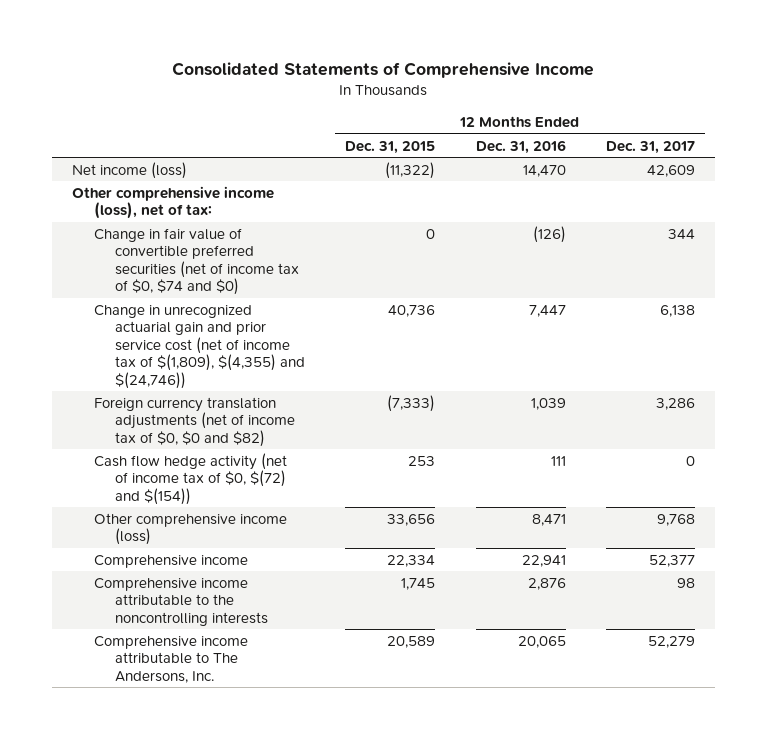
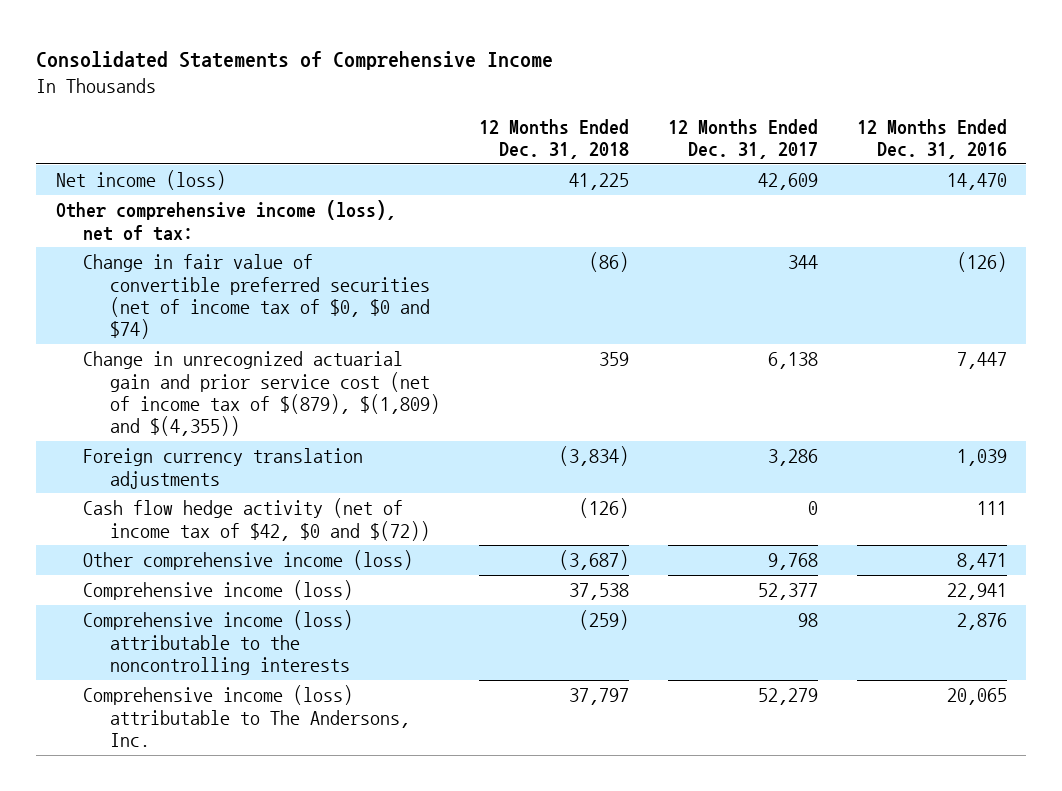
- | 12 Months Ended Dec. 31, 2015 | 12 Months Ended Dec. 31, 2016 | 12 Months Ended Dec. 31, 2017
+ | 12 Months Ended Dec. 31, 2018 | 12 Months Ended Dec. 31, 2017 | 12 Months Ended Dec. 31, 2016
- Change in fair value of convertible preferred securities (net of income tax of $0, $74 and $0) | 0 | (126) | 344
- Change in unrecognized actuarial gain and prior service cost (net of income tax of $(1,809), $(4,355) and $(24,746)) | 40,736 | 7,447 | 6,138
- Foreign currency translation adjustments (net of income tax of $0, $0 and $82) | (7,333) | 1,039 | 3,286
- Cash flow hedge activity (net of income tax of $0, $(72) and $(154)) | 253 | 111 | 0
+ Change in fair value of convertible preferred securities (net of income tax of $0, $0 and $74) | (86) | 344 | (126)
+ Change in unrecognized actuarial gain and prior service cost (net of income tax of $(879), $(1,809) and $(4,355)) | 359 | 6,138 | 7,447
+ Foreign currency translation adjustments | (3,834) | 3,286 | 1,039
+ Cash flow hedge activity (net of income tax of $42, $0 and $(72)) | (126) | 0 | 111
- Comprehensive income | 22,334 | 22,941 | 52,377
- Comprehensive income attributable to the noncontrolling interests | 1,745 | 2,876 | 98
- Comprehensive income attributable to The Andersons, Inc. | 20,589 | 20,065 | 52,279
+ Comprehensive income (loss) | 37,538 | 52,377 | 22,941
+ Comprehensive income (loss) attributable to the noncontrolling interests | (259) | 98 | 2,876
+ Comprehensive income (loss) attributable to The Andersons, Inc. | 37,797 | 52,279 | 20,065

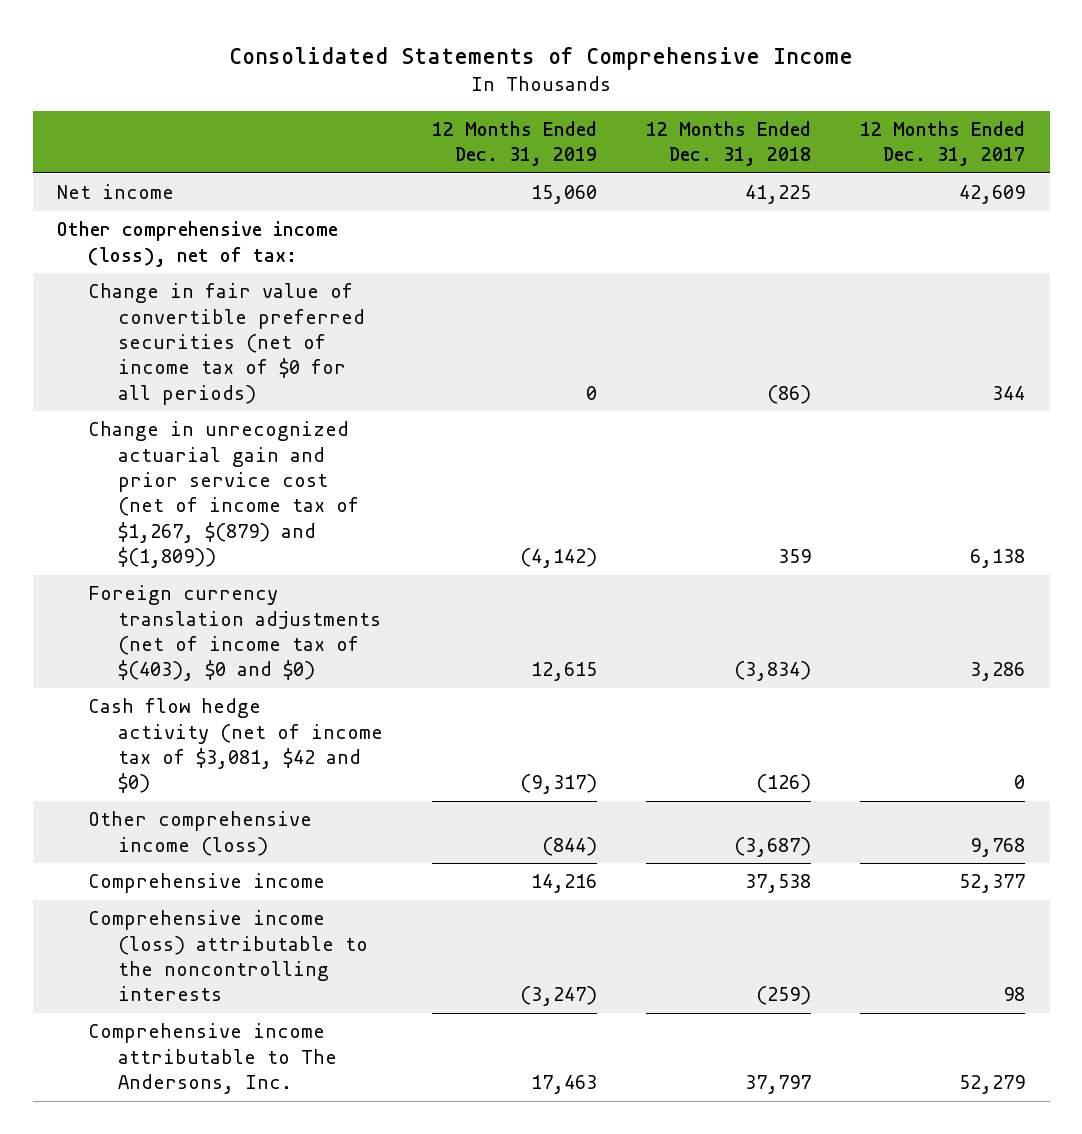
- | 12 Months Ended Dec. 31, 2018 | 12 Months Ended Dec. 31, 2017 | 12 Months Ended Dec. 31, 2016
+ | 12 Months Ended Dec. 31, 2019 | 12 Months Ended Dec. 31, 2018 | 12 Months Ended Dec. 31, 2017
- Net income (loss) | 41,225 | 42,609 | 14,470
+ Net income | 15,060 | 41,225 | 42,609
- Change in fair value of convertible preferred securities (net of income tax of $0, $0 and $74) | (86) | 344 | (126)
- Change in unrecognized actuarial gain and prior service cost (net of income tax of $(879), $(1,809) and $(4,355)) | 359 | 6,138 | 7,447
- Foreign currency translation adjustments | (3,834) | 3,286 | 1,039
- Cash flow hedge activity (net of income tax of $42, $0 and $(72)) | (126) | 0 | 111
+ Change in fair value of convertible preferred securities (net of income tax of $0 for all periods) | 0 | (86) | 344
+ Change in unrecognized actuarial gain and prior service cost (net of income tax of $1,267, $(879) and $(1,809)) | (4,142) | 359 | 6,138
+ Foreign currency translation adjustments (net of income tax of $(403), $0 and $0) | 12,615 | (3,834) | 3,286
+ Cash flow hedge activity (net of income tax of $3,081, $42 and $0) | (9,317) | (126) | 0
- Comprehensive income (loss) | 37,538 | 52,377 | 22,941
+ Comprehensive income | 14,216 | 37,538 | 52,377
- Comprehensive income (loss) attributable to The Andersons, Inc. | 37,797 | 52,279 | 20,065
+ Comprehensive income attributable to The Andersons, Inc. | 17,463 | 37,797 | 52,279

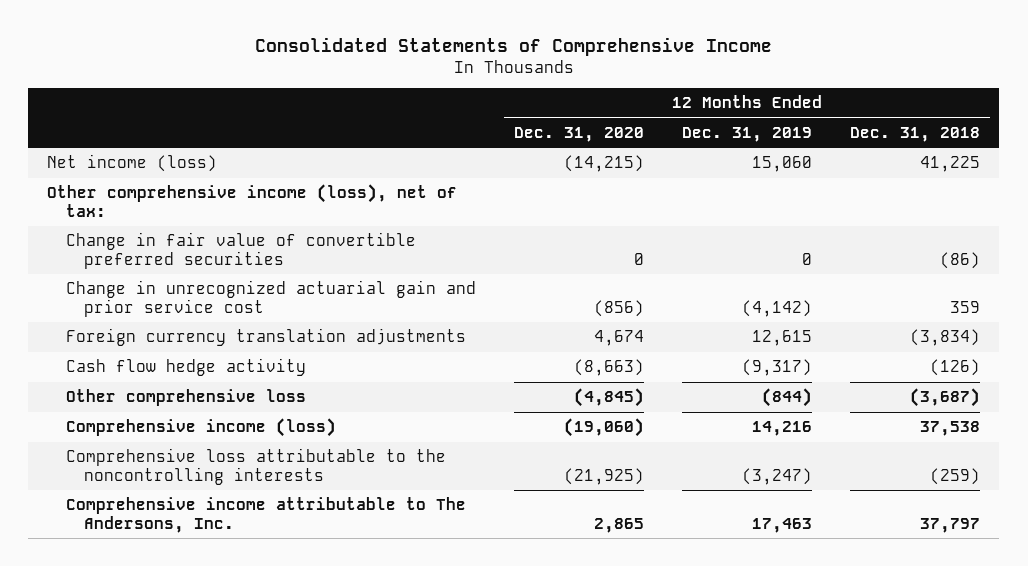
- | 12 Months Ended Dec. 31, 2019 | 12 Months Ended Dec. 31, 2018 | 12 Months Ended Dec. 31, 2017
+ | 12 Months Ended Dec. 31, 2020 | 12 Months Ended Dec. 31, 2019 | 12 Months Ended Dec. 31, 2018
- Net income | 15,060 | 41,225 | 42,609
+ Net income (loss) | (14,215) | 15,060 | 41,225
- Change in fair value of convertible preferred securities (net of income tax of $0 for all periods) | 0 | (86) | 344
- Change in unrecognized actuarial gain and prior service cost (net of income tax of $1,267, $(879) and $(1,809)) | (4,142) | 359 | 6,138
- Foreign currency translation adjustments (net of income tax of $(403), $0 and $0) | 12,615 | (3,834) | 3,286
- Cash flow hedge activity (net of income tax of $3,081, $42 and $0) | (9,317) | (126) | 0
- Other comprehensive income (loss) | (844) | (3,687) | 9,768
- Comprehensive income | 14,216 | 37,538 | 52,377
- Comprehensive income (loss) attributable to the noncontrolling interests | (3,247) | (259) | 98
+ Change in fair value of convertible preferred securities | 0 | 0 | (86)
+ Change in unrecognized actuarial gain and prior service cost | (856) | (4,142) | 359
+ Foreign currency translation adjustments | 4,674 | 12,615 | (3,834)
+ Cash flow hedge activity | (8,663) | (9,317) | (126)
+ Other comprehensive loss | (4,845) | (844) | (3,687)
+ Comprehensive income (loss) | (19,060) | 14,216 | 37,538
+ Comprehensive loss attributable to the noncontrolling interests | (21,925) | (3,247) | (259)

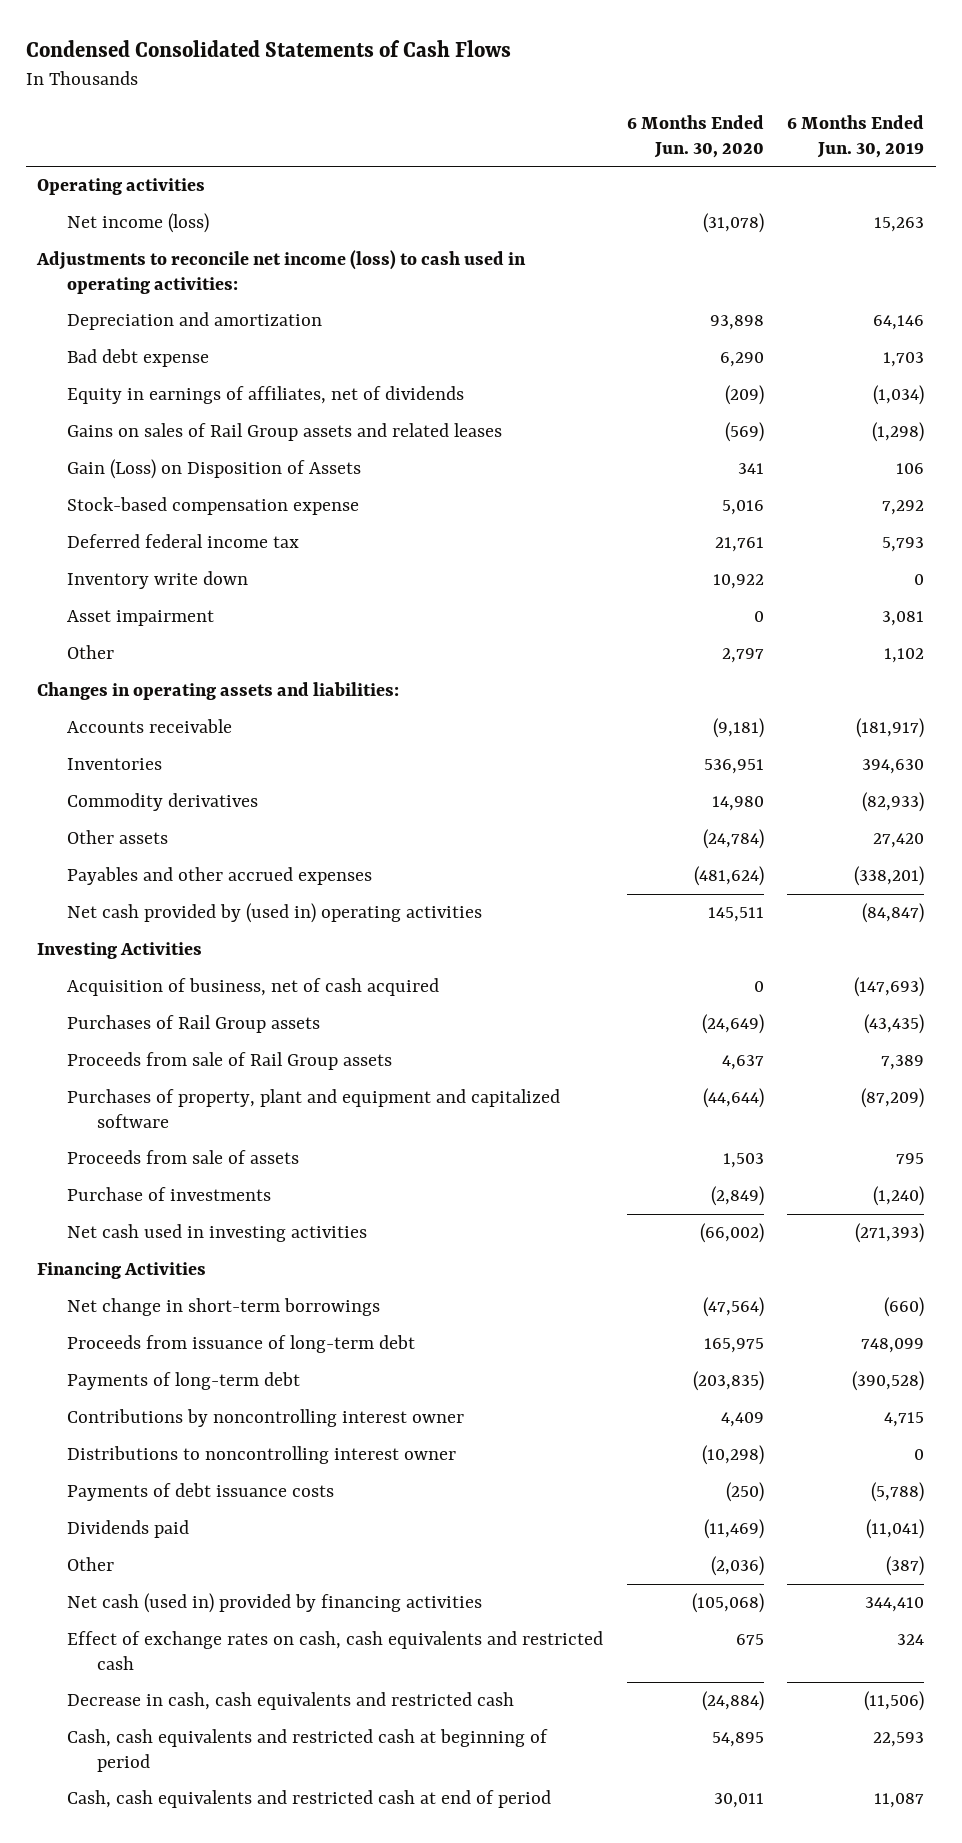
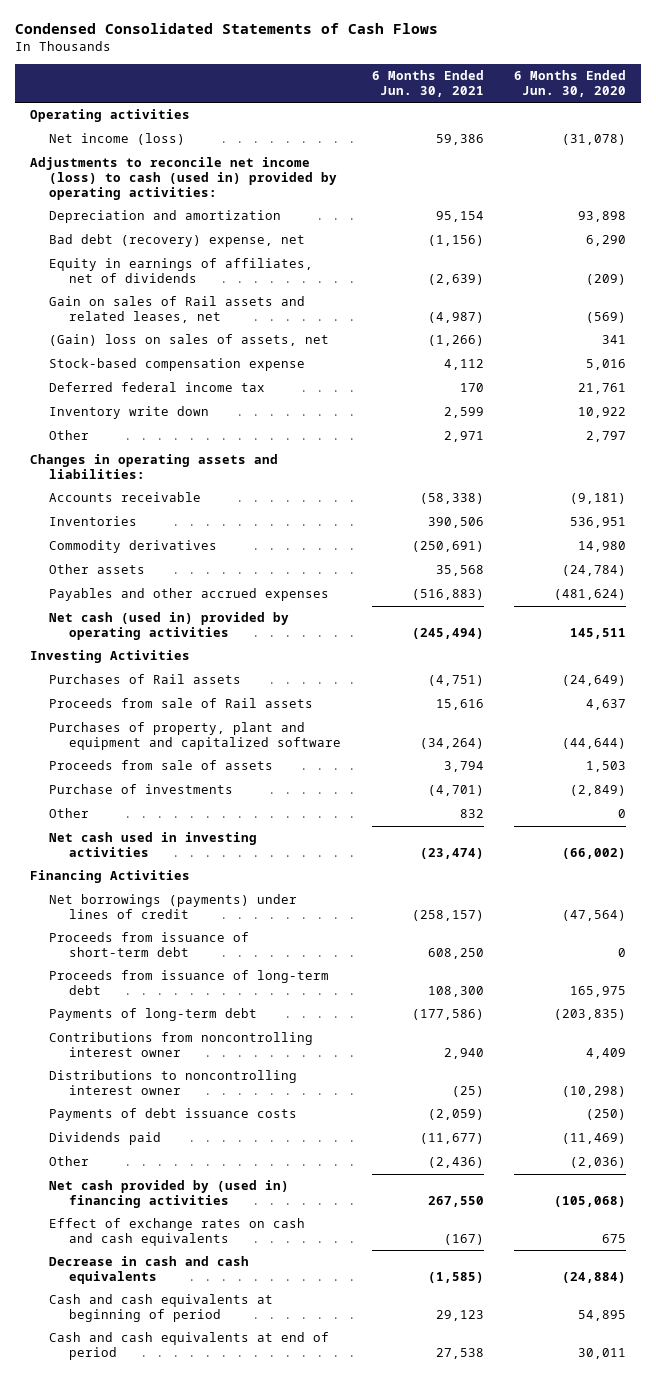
- | 6 Months Ended Jun. 30, 2020 | 6 Months Ended Jun. 30, 2019
+ | 6 Months Ended Jun. 30, 2021 | 6 Months Ended Jun. 30, 2020
- Adjustments to reconcile net income (loss) to cash used in operating activities:
+ Adjustments to reconcile net income (loss) to cash (used in) provided by operating activities:
- Bad debt expense | 6,290 | 1,703
+ Bad debt (recovery) expense, net | (1,156) | 6,290
- Gains on sales of Rail Group assets and related leases | (569) | (1,298)
- Gain (Loss) on Disposition of Assets | 341 | 106
+ Gain on sales of Rail assets and related leases, net | (4,987) | (569)
+ (Gain) loss on sales of assets, net | (1,266) | 341
- Asset impairment | 0 | 3,081
- Net cash provided by (used in) operating activities | 145,511 | (84,847)
+ Net cash (used in) provided by operating activities | (245,494) | 145,511
- Acquisition of business, net of cash acquired | 0 | (147,693)
- Purchases of Rail Group assets | (24,649) | (43,435)
- Proceeds from sale of Rail Group assets | 4,637 | 7,389
+ Purchases of Rail assets | (4,751) | (24,649)
+ Proceeds from sale of Rail assets | 15,616 | 4,637
+ Other | 832 | 0
- Net change in short-term borrowings | (47,564) | (660)
+ Net borrowings (payments) under lines of credit | (258,157) | (47,564)
+ Proceeds from issuance of short-term debt | 608,250 | 0
- Contributions by noncontrolling interest owner | 4,409 | 4,715
+ Contributions from noncontrolling interest owner | 2,940 | 4,409
- Net cash (used in) provided by financing activities | (105,068) | 344,410
- Effect of exchange rates on cash, cash equivalents and restricted cash | 675 | 324
- Decrease in cash, cash equivalents and restricted cash | (24,884) | (11,506)
- Cash, cash equivalents and restricted cash at beginning of period | 54,895 | 22,593
- Cash, cash equivalents and restricted cash at end of period | 30,011 | 11,087
+ Net cash provided by (used in) financing activities | 267,550 | (105,068)
+ Effect of exchange rates on cash and cash equivalents | (167) | 675
+ Decrease in cash and cash equivalents | (1,585) | (24,884)
+ Cash and cash equivalents at beginning of period | 29,123 | 54,895
+ Cash and cash equivalents at end of period | 27,538 | 30,011

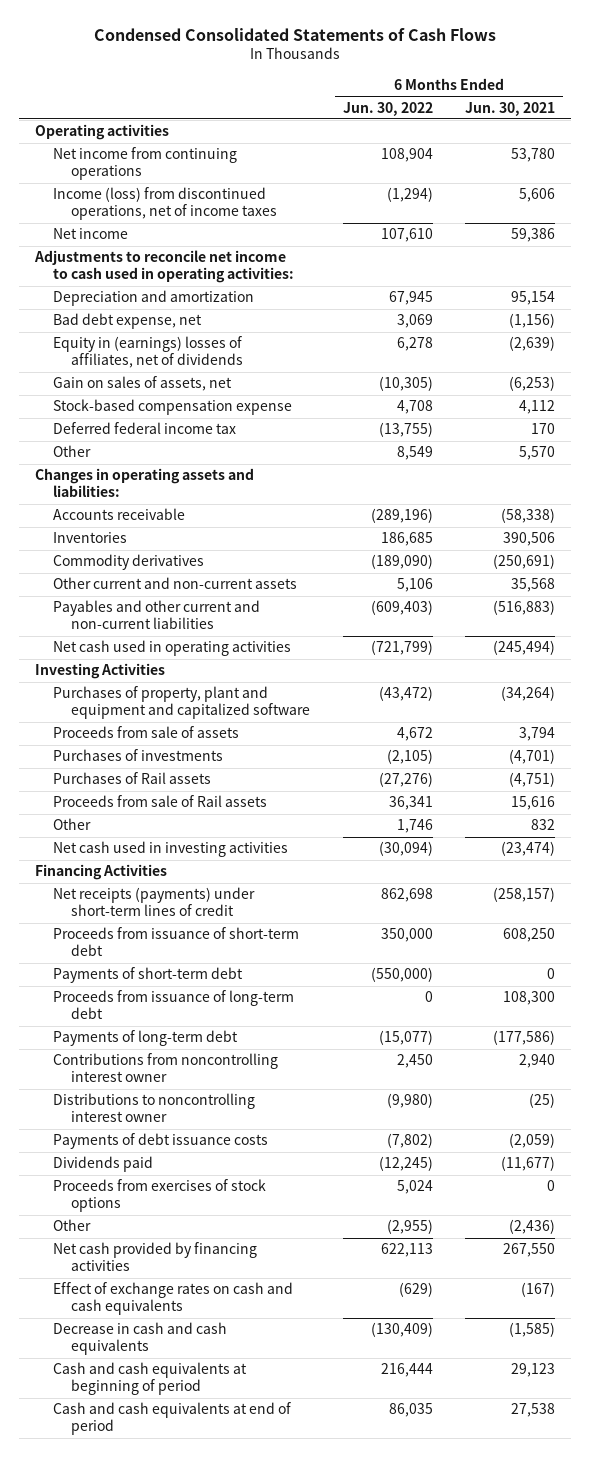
- | 6 Months Ended Jun. 30, 2021 | 6 Months Ended Jun. 30, 2020
+ | 6 Months Ended Jun. 30, 2022 | 6 Months Ended Jun. 30, 2021
- Net income (loss) | 59,386 | (31,078)
- Adjustments to reconcile net income (loss) to cash (used in) provided by operating activities:
+ Net income from continuing operations | 108,904 | 53,780
+ Income (loss) from discontinued operations, net of income taxes | (1,294) | 5,606
+ Net income | 107,610 | 59,386
+ Adjustments to reconcile net income to cash used in operating activities:
- Bad debt (recovery) expense, net | (1,156) | 6,290
- Equity in earnings of affiliates, net of dividends | (2,639) | (209)
- Gain on sales of Rail assets and related leases, net | (4,987) | (569)
- (Gain) loss on sales of assets, net | (1,266) | 341
+ Bad debt expense, net | 3,069 | (1,156)
+ Equity in (earnings) losses of affiliates, net of dividends | 6,278 | (2,639)
+ Gain on sales of assets, net | (10,305) | (6,253)
- Inventory write down | 2,599 | 10,922
- Other | 2,971 | 2,797
+ Other | 8,549 | 5,570
- Other assets | 35,568 | (24,784)
- Payables and other accrued expenses | (516,883) | (481,624)
- Net cash (used in) provided by operating activities | (245,494) | 145,511
+ Other current and non-current assets | 5,106 | 35,568
+ Payables and other current and non-current liabilities | (609,403) | (516,883)
+ Net cash used in operating activities | (721,799) | (245,494)
- Purchase of investments | (4,701) | (2,849)
+ Purchases of investments | (2,105) | (4,701)
moved down: Purchases of Rail assets | (27,276) | (4,751)
moved down: Proceeds from sale of Rail assets | 36,341 | 15,616
- Net borrowings (payments) under lines of credit | (258,157) | (47,564)
+ Net receipts (payments) under short-term lines of credit | 862,698 | (258,157)
+ Payments of short-term debt | (550,000) | 0
+ Proceeds from exercises of stock options | 5,024 | 0
- Net cash provided by (used in) financing activities | 267,550 | (105,068)
+ Net cash provided by financing activities | 622,113 | 267,550

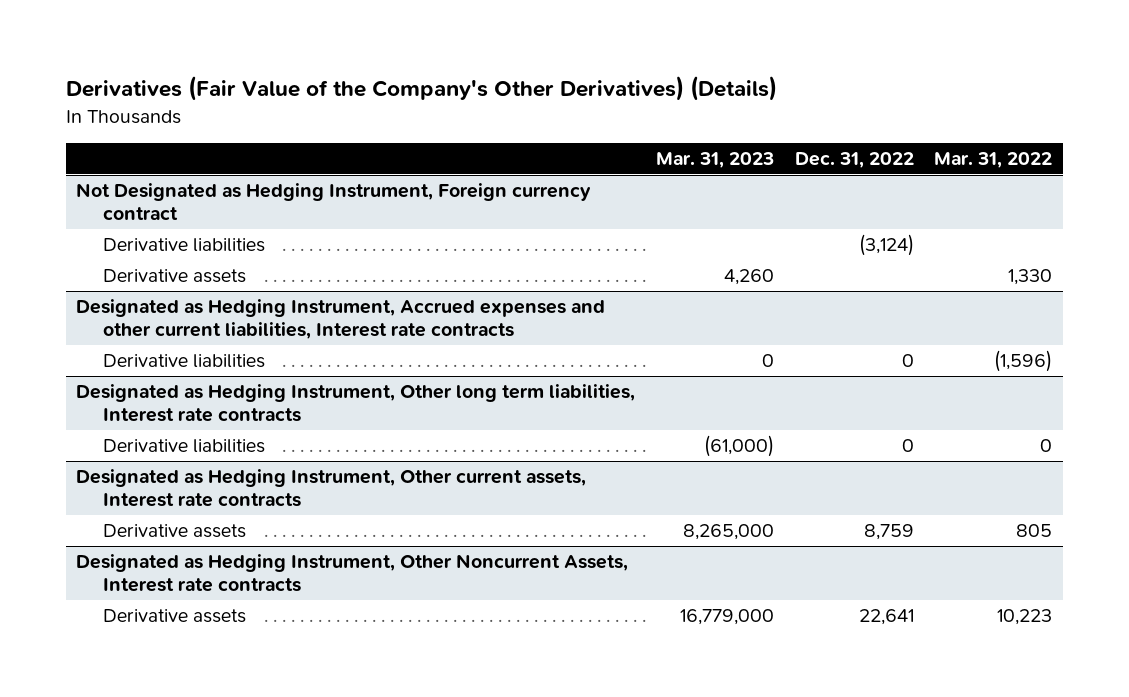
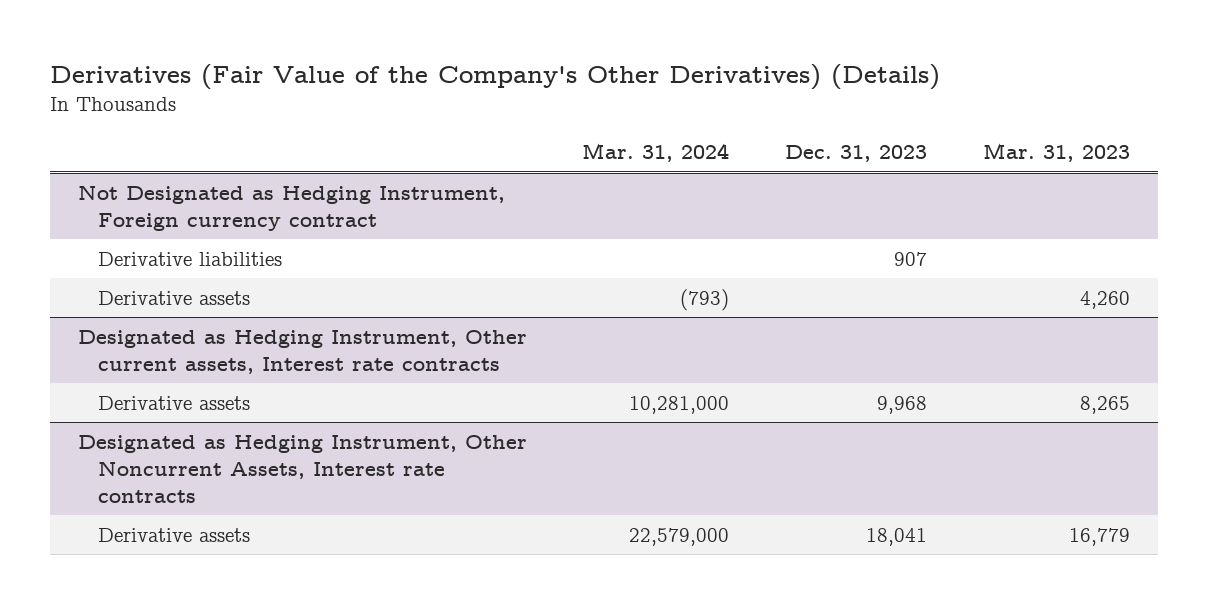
- | Mar. 31, 2023 | Dec. 31, 2022 | Mar. 31, 2022
+ | Mar. 31, 2024 | Dec. 31, 2023 | Mar. 31, 2023
- Designated as Hedging Instrument, Accrued expenses and other current liabilities, Interest rate contracts
- Derivative liabilities | 0 | 0 | (1,596)
- Designated as Hedging Instrument, Other long term liabilities, Interest rate contracts
- Derivative liabilities | (61,000) | 0 | 0
@ Designated as Hedging Instrument, Other current assets, Interest rate contracts
- Derivative assets | 8,265,000 | 8,759 | 805
+ Derivative assets | 10,281,000 | 9,968 | 8,265
@ Designated as Hedging Instrument, Other Noncurrent Assets, Interest rate contracts
- Derivative assets | 16,779,000 | 22,641 | 10,223
+ Derivative assets | 22,579,000 | 18,041 | 16,779

